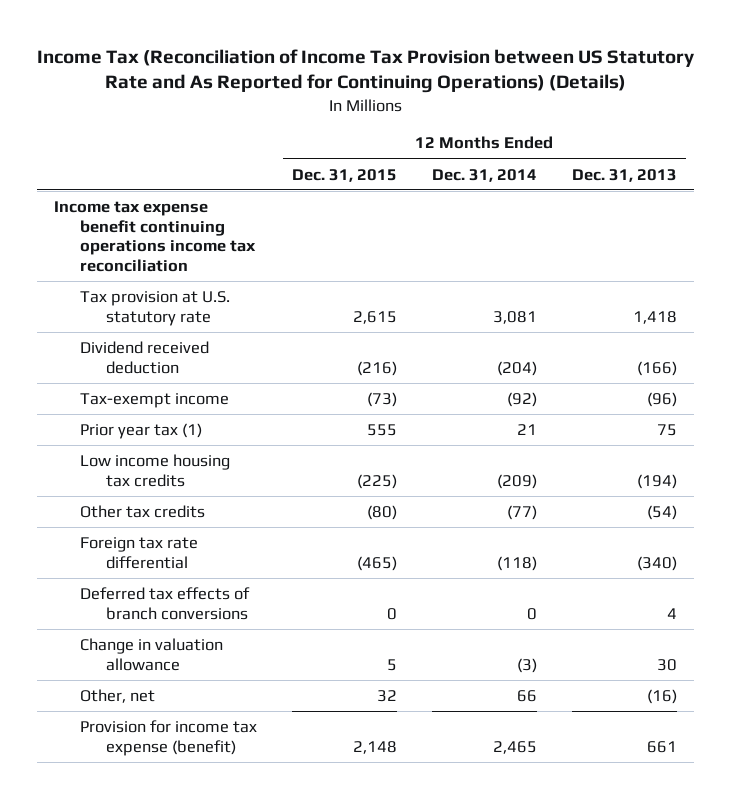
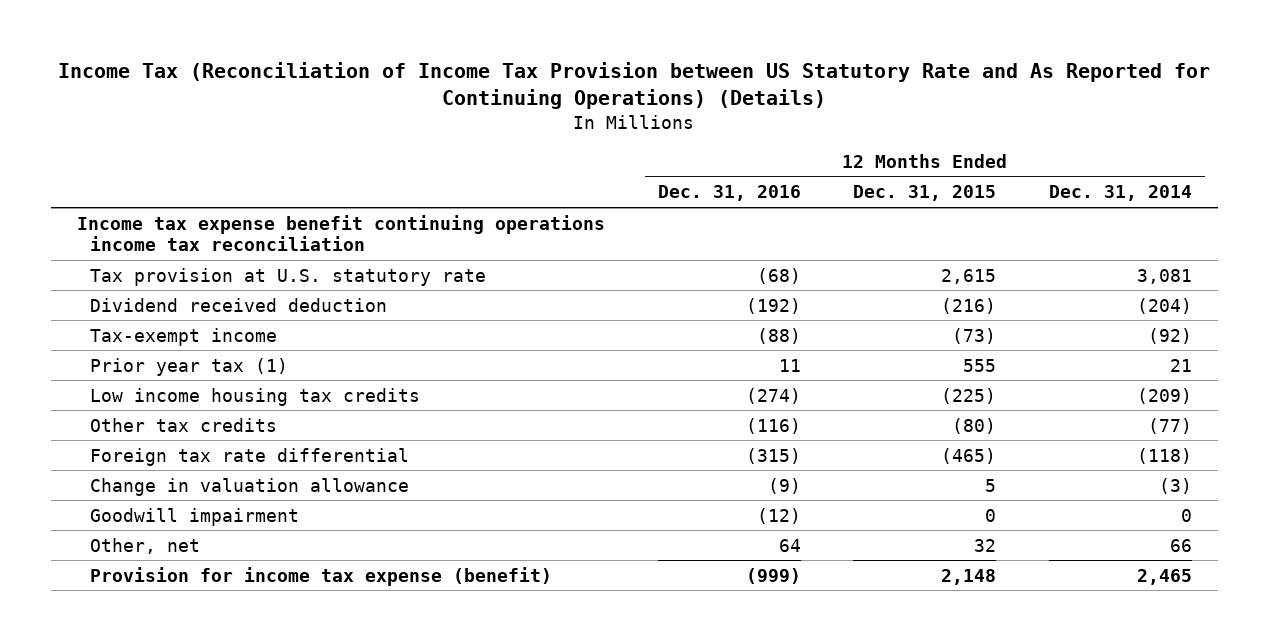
- | 12 Months Ended Dec. 31, 2015 | 12 Months Ended Dec. 31, 2014 | 12 Months Ended Dec. 31, 2013
+ | 12 Months Ended Dec. 31, 2016 | 12 Months Ended Dec. 31, 2015 | 12 Months Ended Dec. 31, 2014
- Deferred tax effects of branch conversions | 0 | 0 | 4
+ Goodwill impairment | (12) | 0 | 0

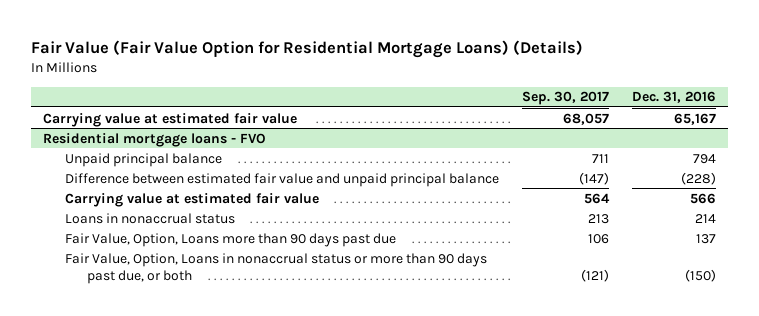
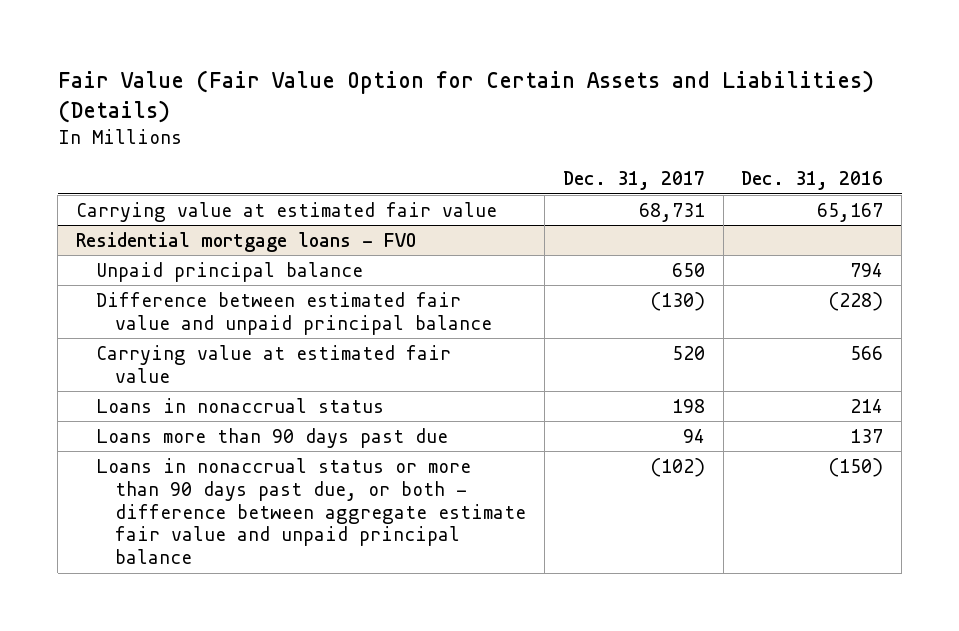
- Fair Value (Fair Value Option for Residential Mortgage Loans) (Details)
+ Fair Value (Fair Value Option for Certain Assets and Liabilities) (Details)
- | Sep. 30, 2017 | Dec. 31, 2016
+ | Dec. 31, 2017 | Dec. 31, 2016
@ Residential mortgage loans - FVO
- Fair Value, Option, Loans more than 90 days past due | 106 | 137
- Fair Value, Option, Loans in nonaccrual status or more than 90 days past due, or both | (121) | (150)
+ Loans more than 90 days past due | 94 | 137
+ Loans in nonaccrual status or more than 90 days past due, or both - difference between aggregate estimate fair value and unpaid principal balance | (102) | (150)

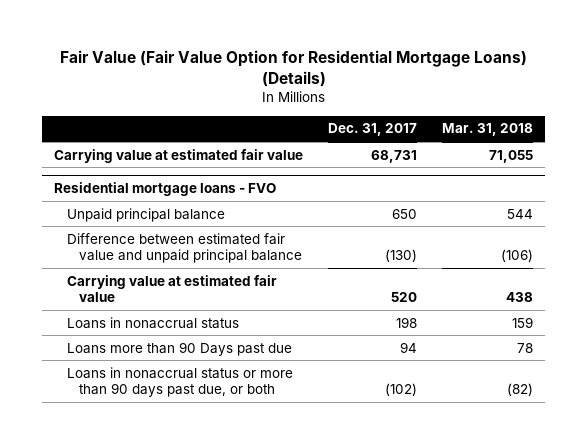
- Fair Value (Fair Value Option for Certain Assets and Liabilities) (Details)
+ Fair Value (Fair Value Option for Residential Mortgage Loans) (Details)
- | Dec. 31, 2017 | Dec. 31, 2016
+ | Dec. 31, 2017 | Mar. 31, 2018
@ Residential mortgage loans - FVO
- Loans more than 90 days past due | 94 | 137
- Loans in nonaccrual status or more than 90 days past due, or both - difference between aggregate estimate fair value and unpaid principal balance | (102) | (150)
+ Loans more than 90 Days past due | 94 | 78
+ Loans in nonaccrual status or more than 90 days past due, or both | (102) | (82)

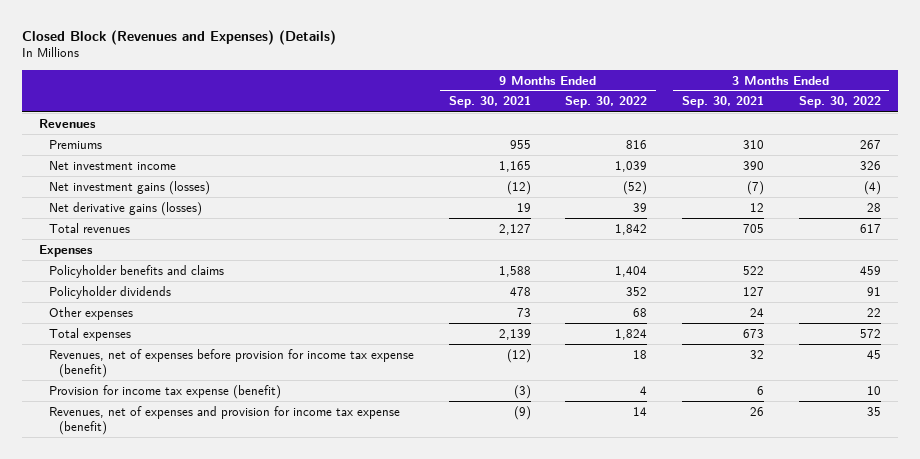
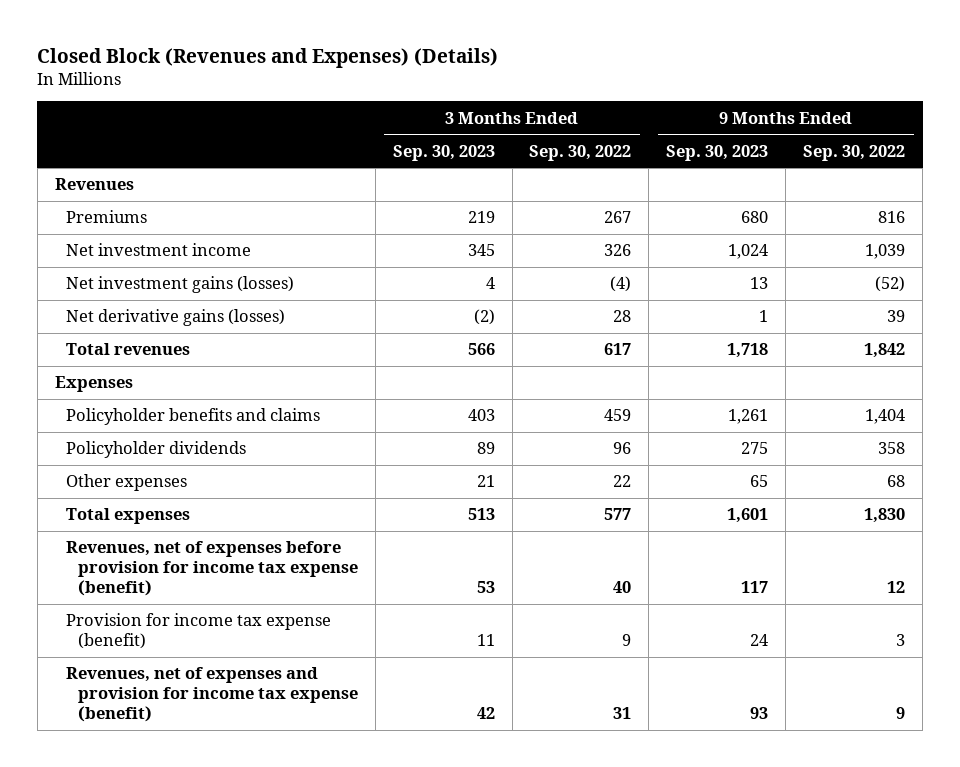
- | 9 Months Ended Sep. 30, 2021 | 9 Months Ended Sep. 30, 2022 | 3 Months Ended Sep. 30, 2021 | 3 Months Ended Sep. 30, 2022
+ | 3 Months Ended Sep. 30, 2023 | 3 Months Ended Sep. 30, 2022 | 9 Months Ended Sep. 30, 2023 | 9 Months Ended Sep. 30, 2022
- Policyholder dividends | 478 | 352 | 127 | 91
+ Policyholder dividends | 89 | 96 | 275 | 358
- Total expenses | 2,139 | 1,824 | 673 | 572
- Revenues, net of expenses before provision for income tax expense (benefit) | (12) | 18 | 32 | 45
- Provision for income tax expense (benefit) | (3) | 4 | 6 | 10
- Revenues, net of expenses and provision for income tax expense (benefit) | (9) | 14 | 26 | 35
+ Total expenses | 513 | 577 | 1,601 | 1,830
+ Revenues, net of expenses before provision for income tax expense (benefit) | 53 | 40 | 117 | 12
+ Provision for income tax expense (benefit) | 11 | 9 | 24 | 3
+ Revenues, net of expenses and provision for income tax expense (benefit) | 42 | 31 | 93 | 9

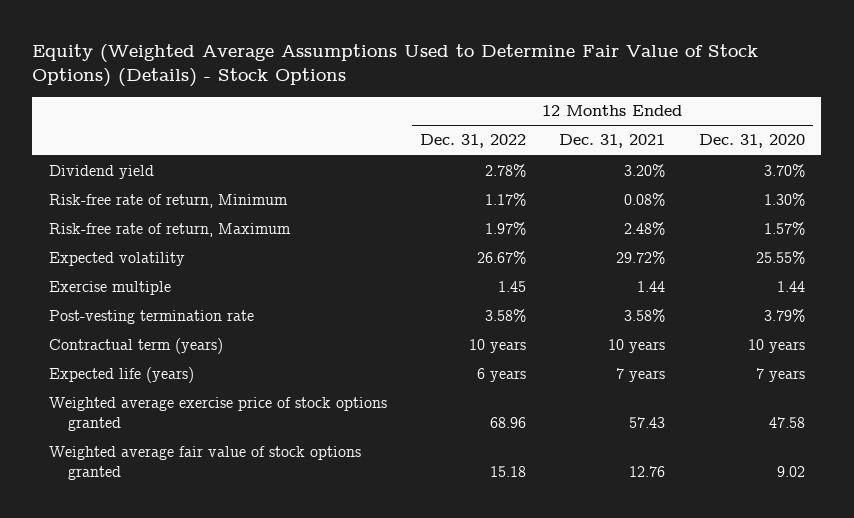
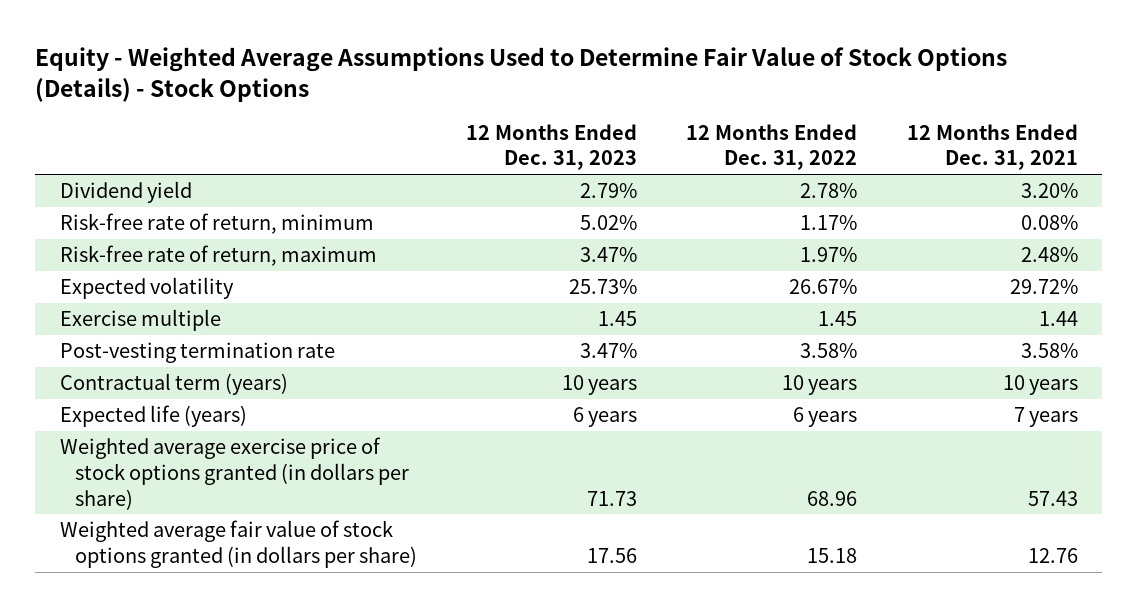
- Equity (Weighted Average Assumptions Used to Determine Fair Value of Stock Options) (Details) - Stock Options
+ Equity - Weighted Average Assumptions Used to Determine Fair Value of Stock Options (Details) - Stock Options
- | 12 Months Ended Dec. 31, 2022 | 12 Months Ended Dec. 31, 2021 | 12 Months Ended Dec. 31, 2020
+ | 12 Months Ended Dec. 31, 2023 | 12 Months Ended Dec. 31, 2022 | 12 Months Ended Dec. 31, 2021
- Risk-free rate of return, Minimum | 1.17% | 0.08% | 1.30%
- Risk-free rate of return, Maximum | 1.97% | 2.48% | 1.57%
+ Risk-free rate of return, minimum | 5.02% | 1.17% | 0.08%
+ Risk-free rate of return, maximum | 3.47% | 1.97% | 2.48%
- Weighted average exercise price of stock options granted | 68.96 | 57.43 | 47.58
- Weighted average fair value of stock options granted | 15.18 | 12.76 | 9.02
+ Weighted average exercise price of stock options granted (in dollars per share) | 71.73 | 68.96 | 57.43
+ Weighted average fair value of stock options granted (in dollars per share) | 17.56 | 15.18 | 12.76

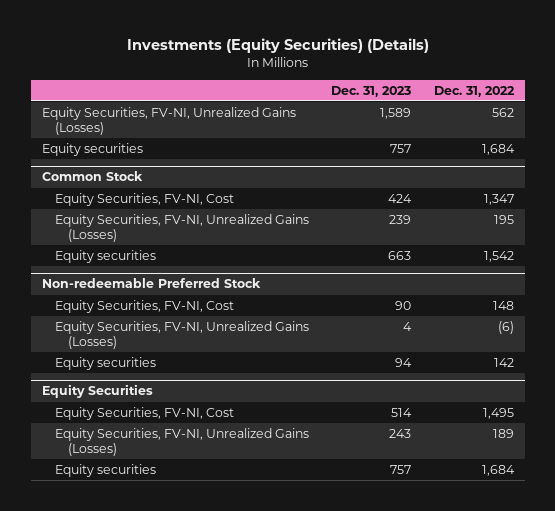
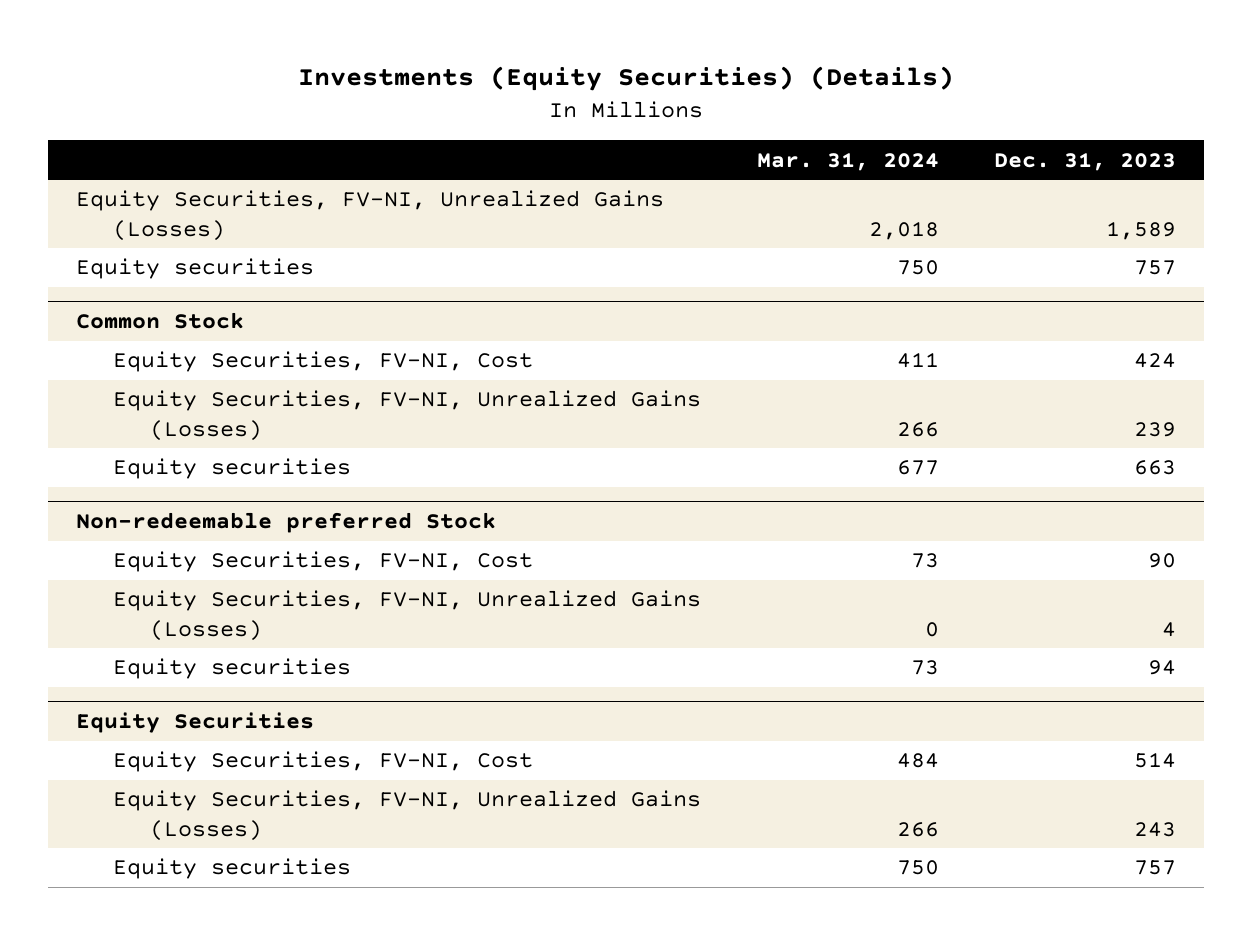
- | Dec. 31, 2023 | Dec. 31, 2022
+ | Mar. 31, 2024 | Dec. 31, 2023
- Non-redeemable Preferred Stock
+ Non-redeemable preferred Stock

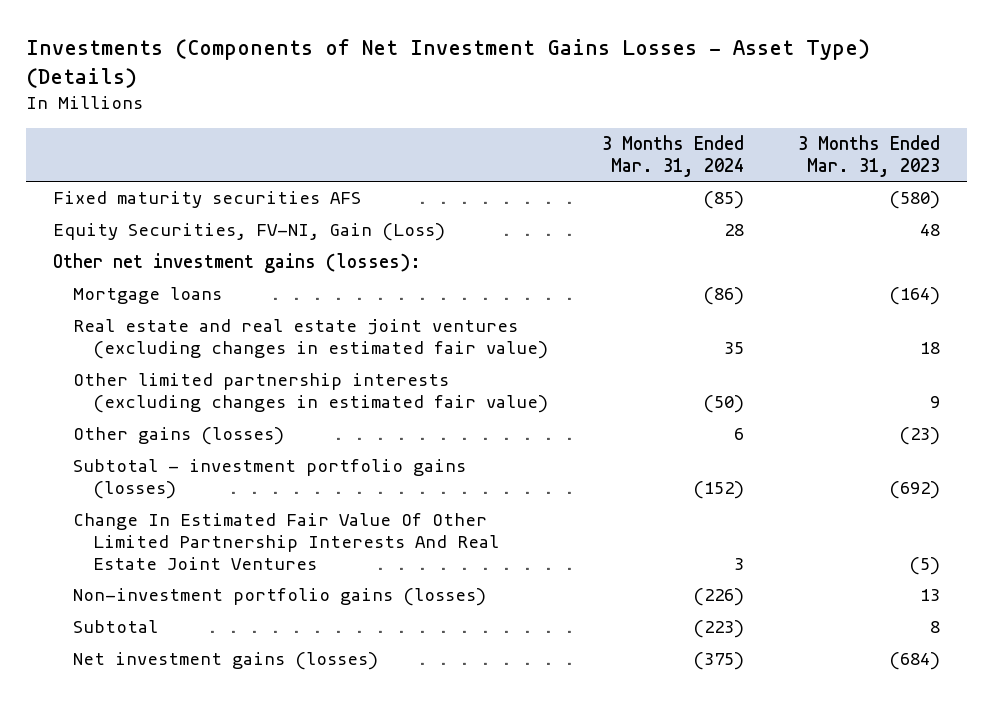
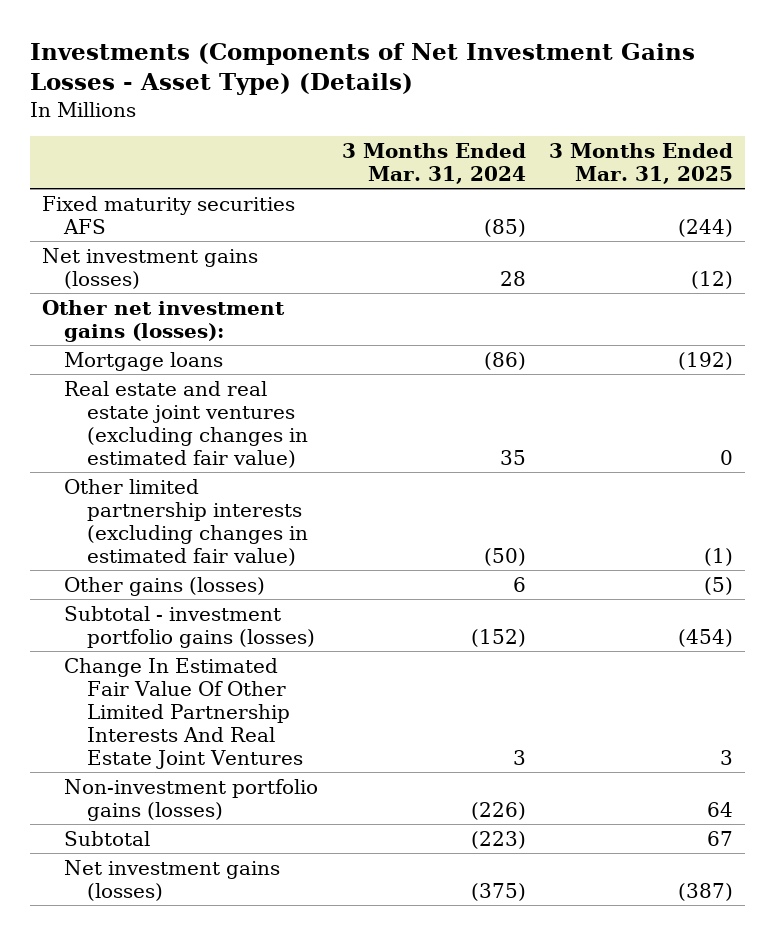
- | 3 Months Ended Mar. 31, 2024 | 3 Months Ended Mar. 31, 2023
+ | 3 Months Ended Mar. 31, 2024 | 3 Months Ended Mar. 31, 2025
- Equity Securities, FV-NI, Gain (Loss) | 28 | 48
+ Net investment gains (losses) | 28 | (12)

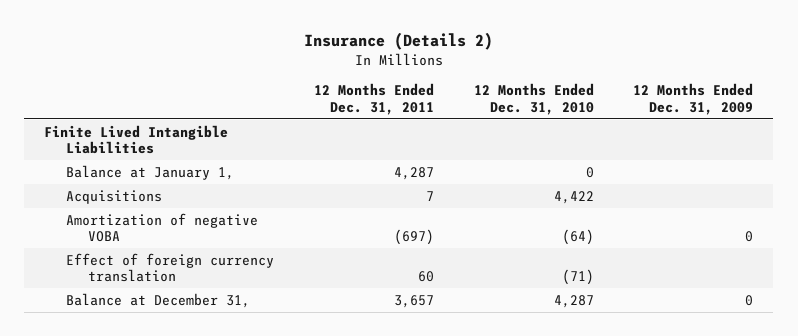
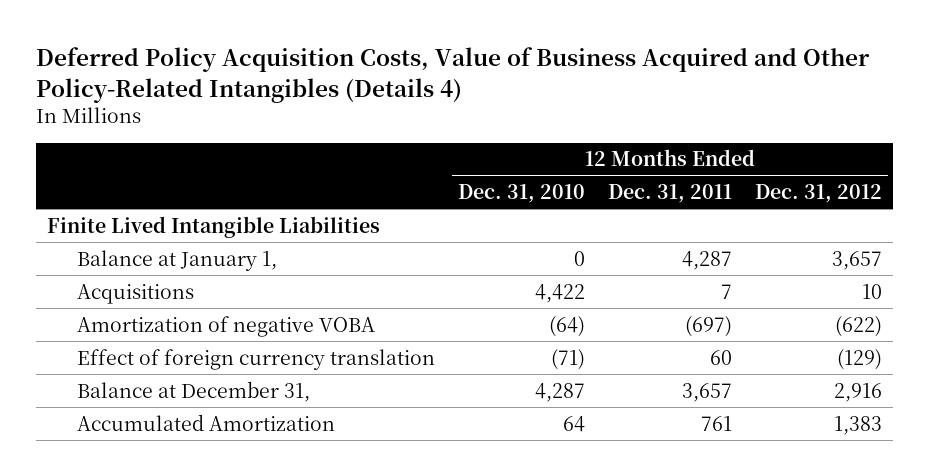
- Insurance (Details 2)
+ Deferred Policy Acquisition Costs, Value of Business Acquired and Other Policy-Related Intangibles (Details 4)
- | 12 Months Ended Dec. 31, 2011 | 12 Months Ended Dec. 31, 2010 | 12 Months Ended Dec. 31, 2009
+ | 12 Months Ended Dec. 31, 2010 | 12 Months Ended Dec. 31, 2011 | 12 Months Ended Dec. 31, 2012
+ Accumulated Amortization | 64 | 761 | 1,383

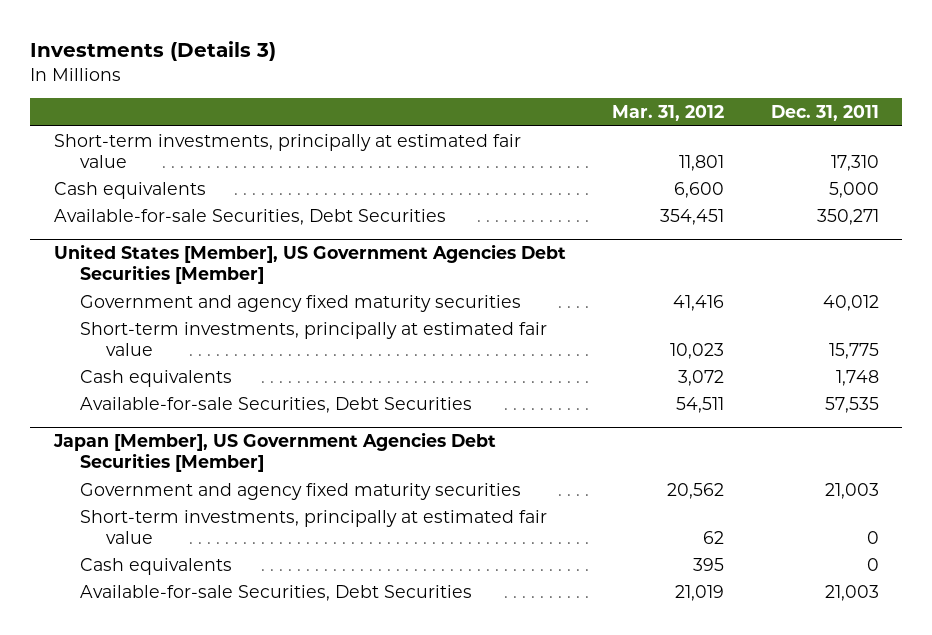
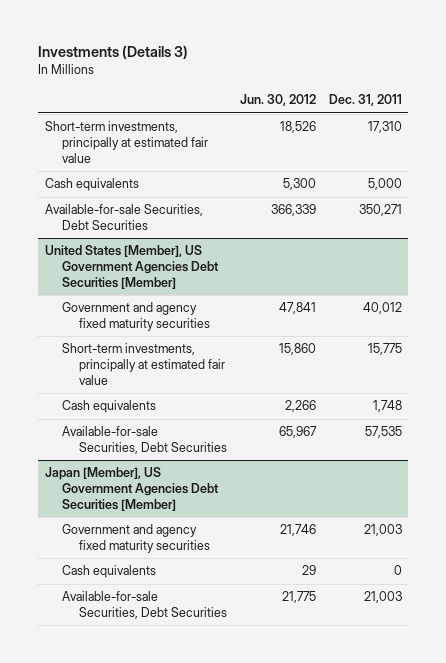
- | Mar. 31, 2012 | Dec. 31, 2011
+ | Jun. 30, 2012 | Dec. 31, 2011
@ Japan [Member], US Government Agencies Debt Securities [Member]
- Short-term investments, principally at estimated fair value | 62 | 0

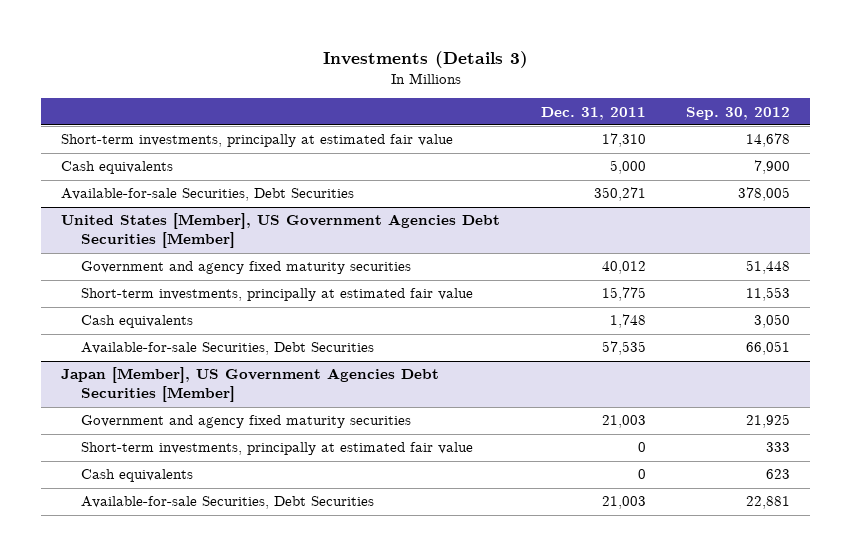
- | Jun. 30, 2012 | Dec. 31, 2011
+ | Dec. 31, 2011 | Sep. 30, 2012
@ Japan [Member], US Government Agencies Debt Securities [Member]
+ Short-term investments, principally at estimated fair value | 0 | 333

